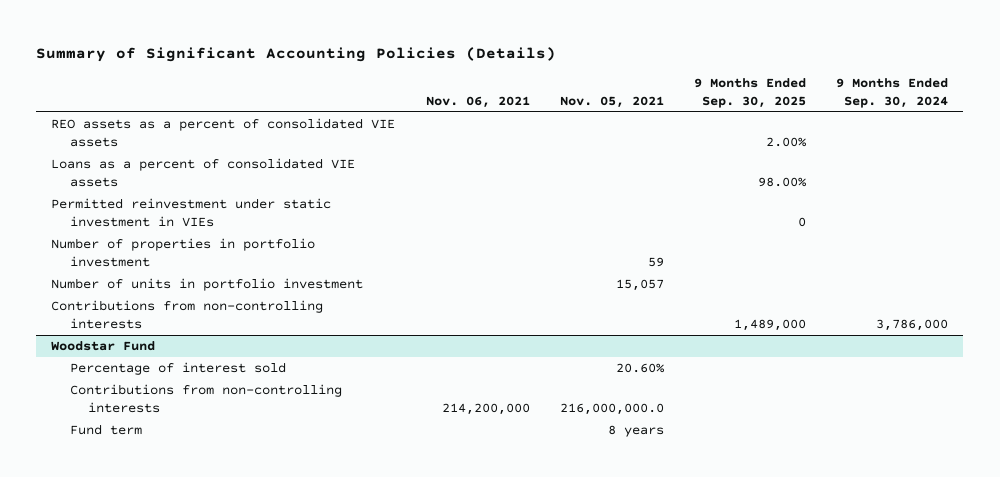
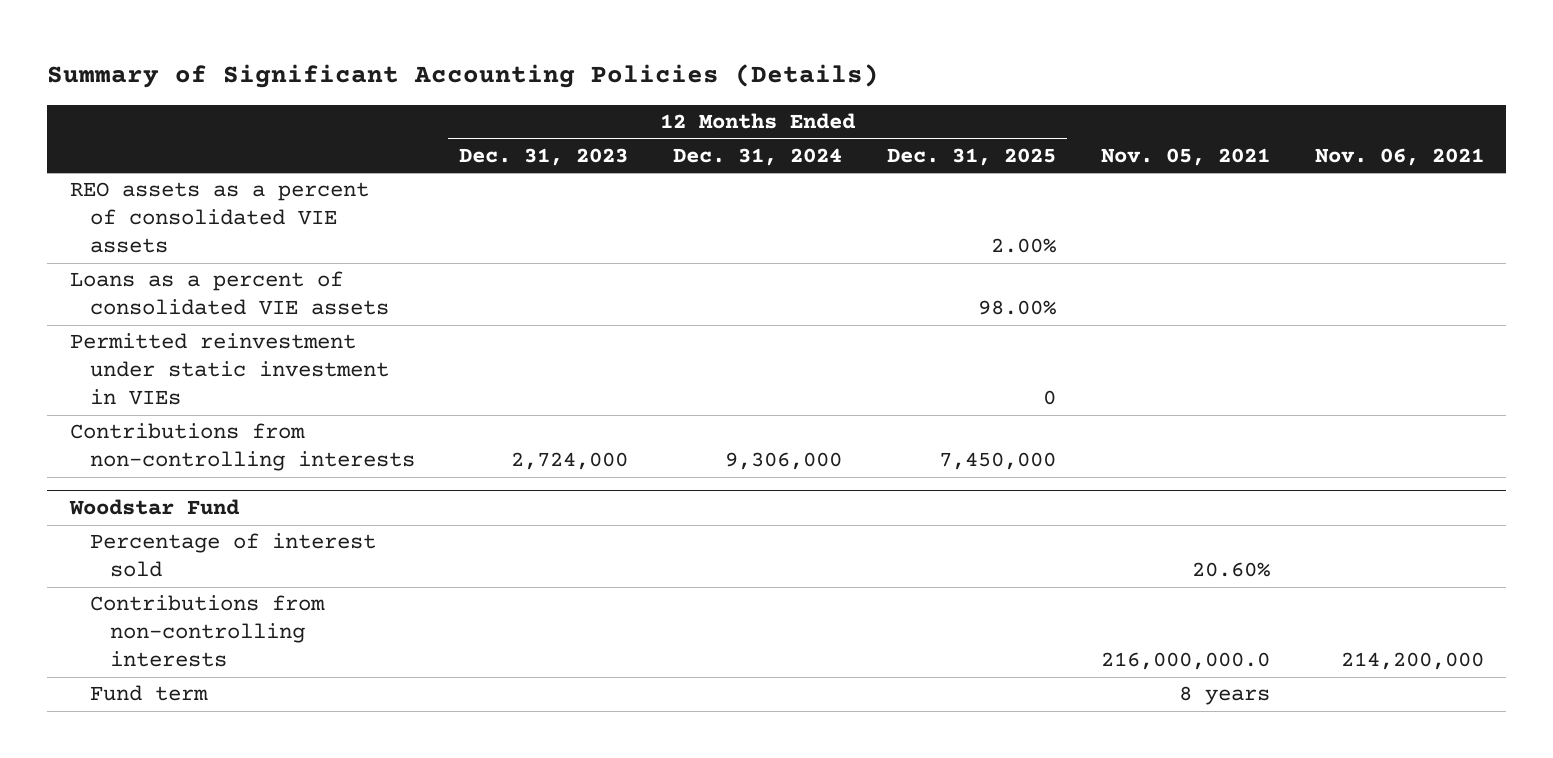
- | Nov. 06, 2021 | Nov. 05, 2021 | 9 Months Ended Sep. 30, 2025 | 9 Months Ended Sep. 30, 2024
+ | 12 Months Ended Dec. 31, 2023 | 12 Months Ended Dec. 31, 2024 | 12 Months Ended Dec. 31, 2025 | Nov. 05, 2021 | Nov. 06, 2021
- Number of properties in portfolio investment | | 59 | |
- Number of units in portfolio investment | | 15,057 | |

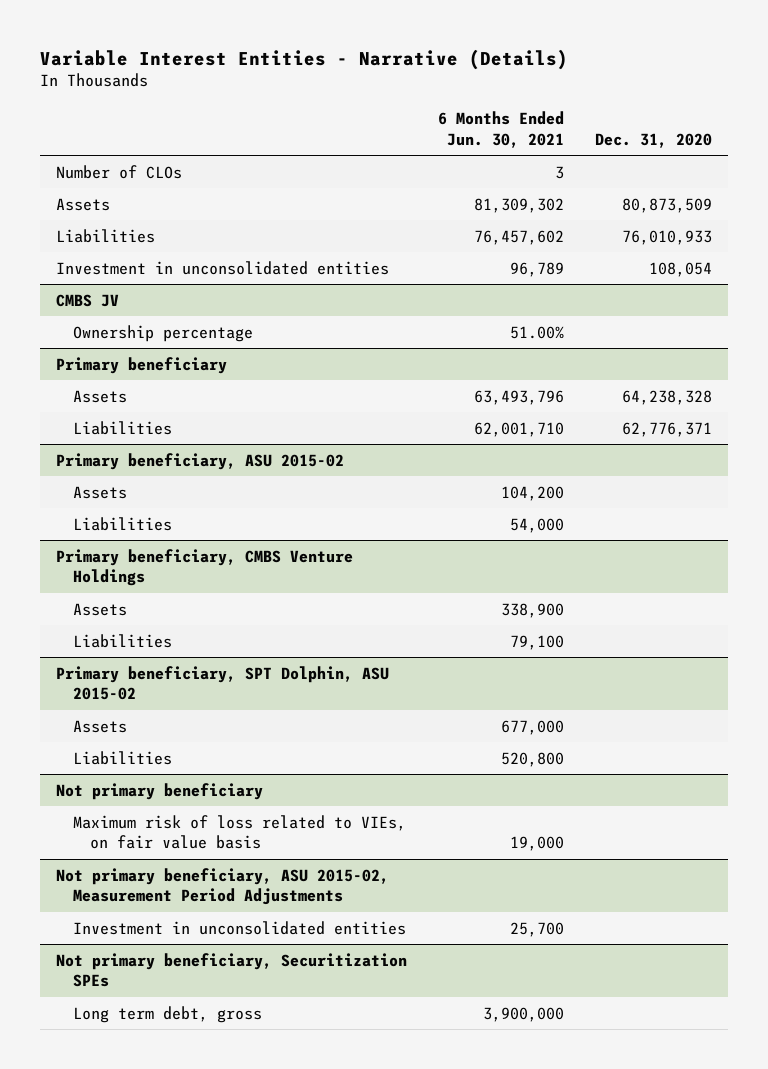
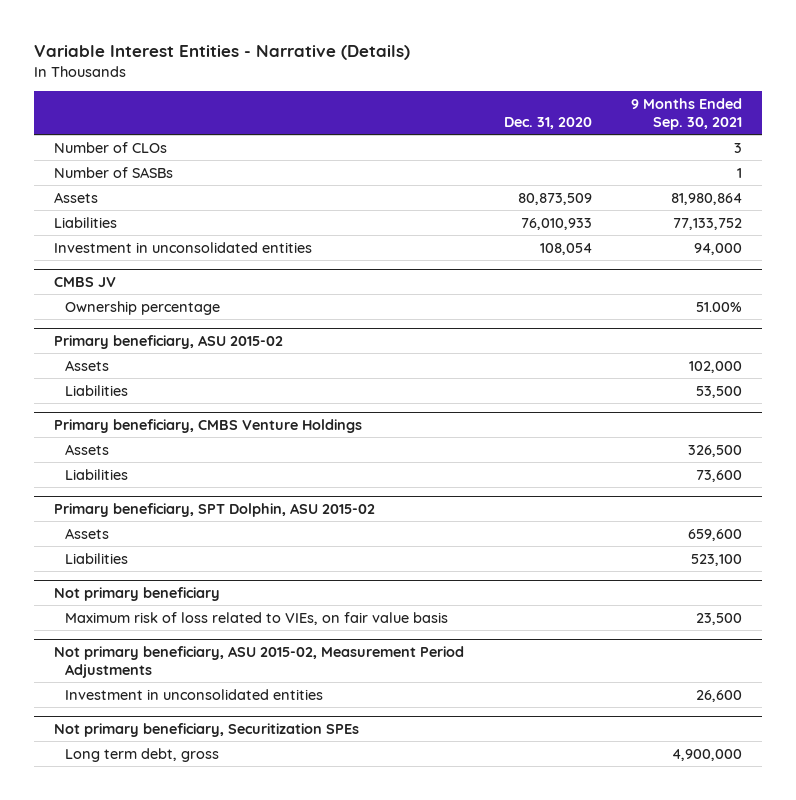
- | 6 Months Ended Jun. 30, 2021 | Dec. 31, 2020
+ | Dec. 31, 2020 | 9 Months Ended Sep. 30, 2021
+ Number of SASBs | | 1
- Primary beneficiary
- Assets | 63,493,796 | 64,238,328
- Liabilities | 62,001,710 | 62,776,371

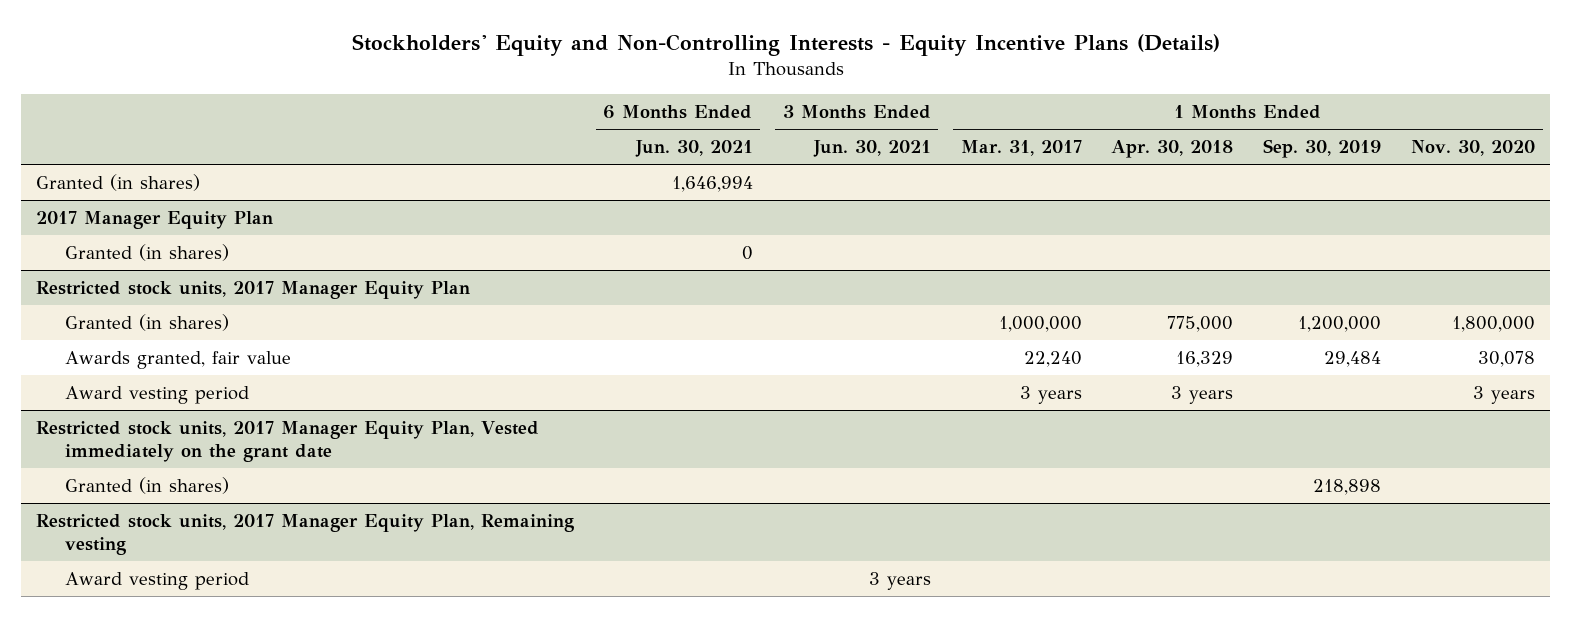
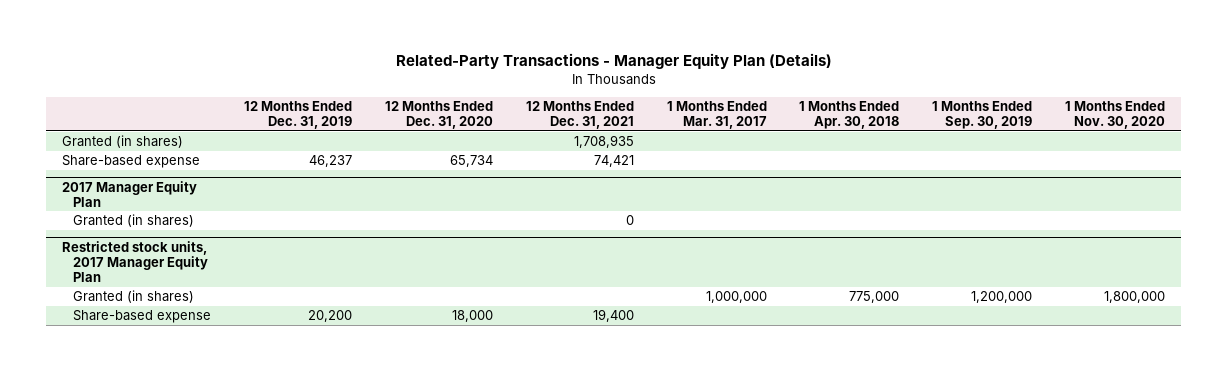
- Stockholders' Equity and Non-Controlling Interests - Equity Incentive Plans (Details)
+ Related-Party Transactions - Manager Equity Plan (Details)
- | 6 Months Ended Jun. 30, 2021 | 3 Months Ended Jun. 30, 2021 | 1 Months Ended Mar. 31, 2017 | 1 Months Ended Apr. 30, 2018 | 1 Months Ended Sep. 30, 2019 | 1 Months Ended Nov. 30, 2020
+ | 12 Months Ended Dec. 31, 2019 | 12 Months Ended Dec. 31, 2020 | 12 Months Ended Dec. 31, 2021 | 1 Months Ended Mar. 31, 2017 | 1 Months Ended Apr. 30, 2018 | 1 Months Ended Sep. 30, 2019 | 1 Months Ended Nov. 30, 2020
+ Share-based expense | 46,237 | 65,734 | 74,421 | | | |
@ Restricted stock units, 2017 Manager Equity Plan
- Awards granted, fair value | | | 22,240 | 16,329 | 29,484 | 30,078
- Award vesting period | | | 3 years | 3 years | | 3 years
- Restricted stock units, 2017 Manager Equity Plan, Vested immediately on the grant date
- Granted (in shares) | | | | | 218,898 |
- Restricted stock units, 2017 Manager Equity Plan, Remaining vesting
- Award vesting period | | 3 years | | | |
@ Restricted stock units, 2017 Manager Equity Plan
+ Share-based expense | 20,200 | 18,000 | 19,400 | | | |

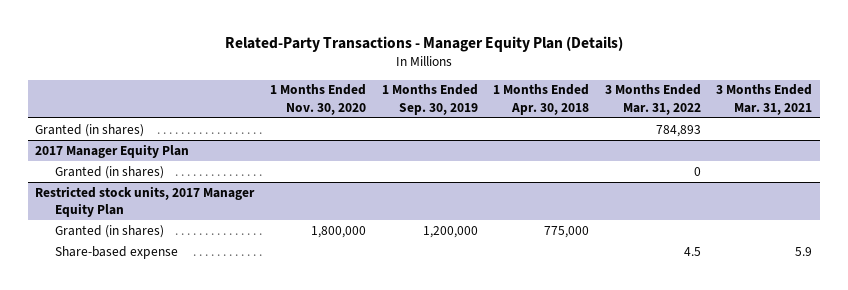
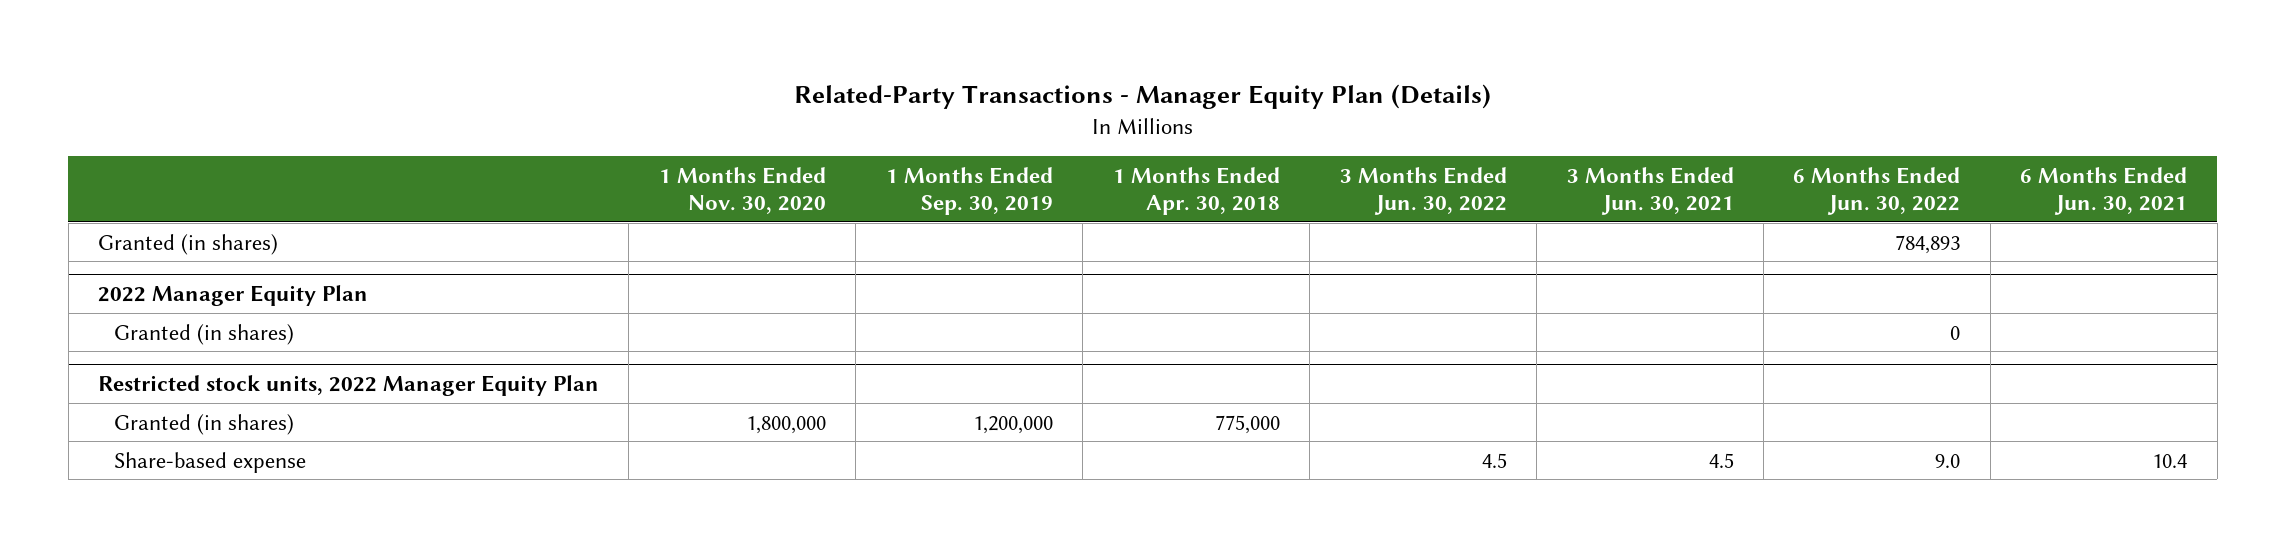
- | 1 Months Ended Nov. 30, 2020 | 1 Months Ended Sep. 30, 2019 | 1 Months Ended Apr. 30, 2018 | 3 Months Ended Mar. 31, 2022 | 3 Months Ended Mar. 31, 2021
+ | 1 Months Ended Nov. 30, 2020 | 1 Months Ended Sep. 30, 2019 | 1 Months Ended Apr. 30, 2018 | 3 Months Ended Jun. 30, 2022 | 3 Months Ended Jun. 30, 2021 | 6 Months Ended Jun. 30, 2022 | 6 Months Ended Jun. 30, 2021
- 2017 Manager Equity Plan
+ 2022 Manager Equity Plan
- Restricted stock units, 2017 Manager Equity Plan
+ Restricted stock units, 2022 Manager Equity Plan

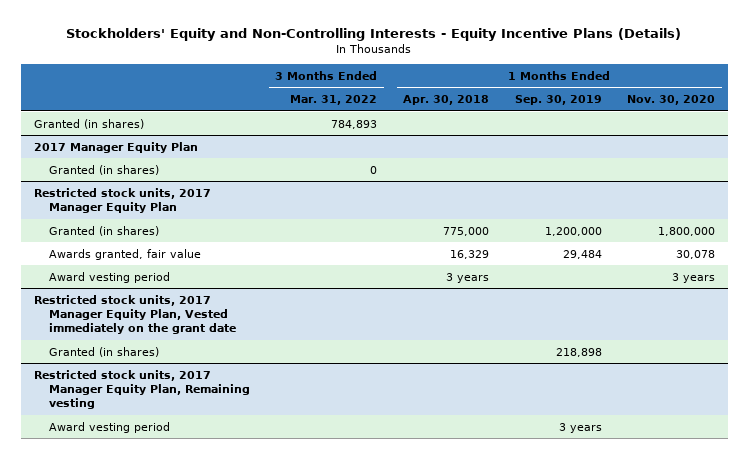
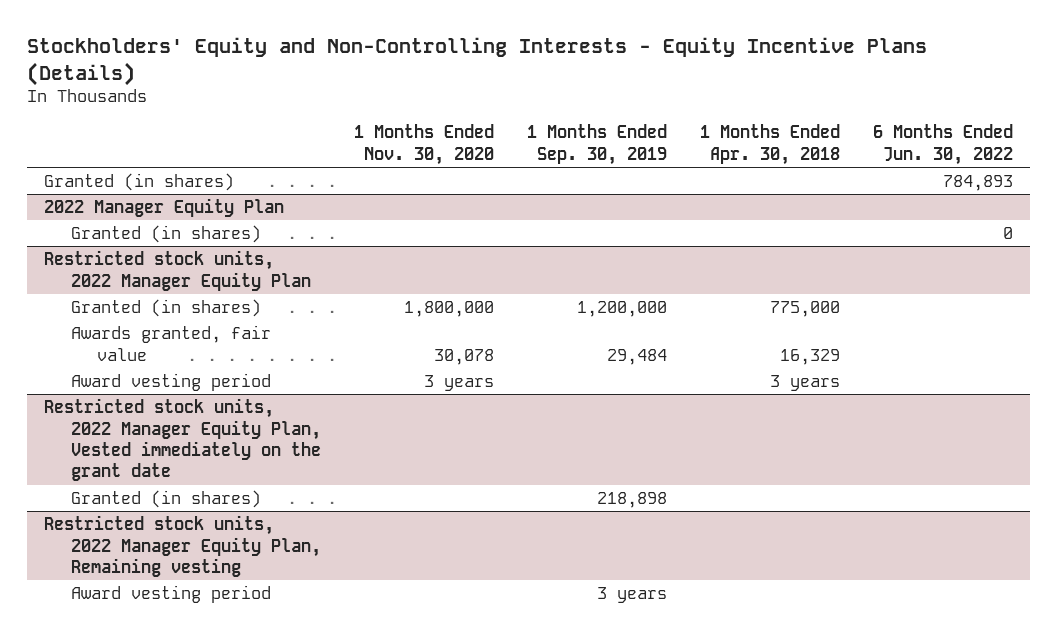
- | 3 Months Ended Mar. 31, 2022 | 1 Months Ended Apr. 30, 2018 | 1 Months Ended Sep. 30, 2019 | 1 Months Ended Nov. 30, 2020
+ | 1 Months Ended Nov. 30, 2020 | 1 Months Ended Sep. 30, 2019 | 1 Months Ended Apr. 30, 2018 | 6 Months Ended Jun. 30, 2022
- 2017 Manager Equity Plan
+ 2022 Manager Equity Plan
- Restricted stock units, 2017 Manager Equity Plan
+ Restricted stock units, 2022 Manager Equity Plan
- Restricted stock units, 2017 Manager Equity Plan, Vested immediately on the grant date
+ Restricted stock units, 2022 Manager Equity Plan, Vested immediately on the grant date
- Restricted stock units, 2017 Manager Equity Plan, Remaining vesting
+ Restricted stock units, 2022 Manager Equity Plan, Remaining vesting

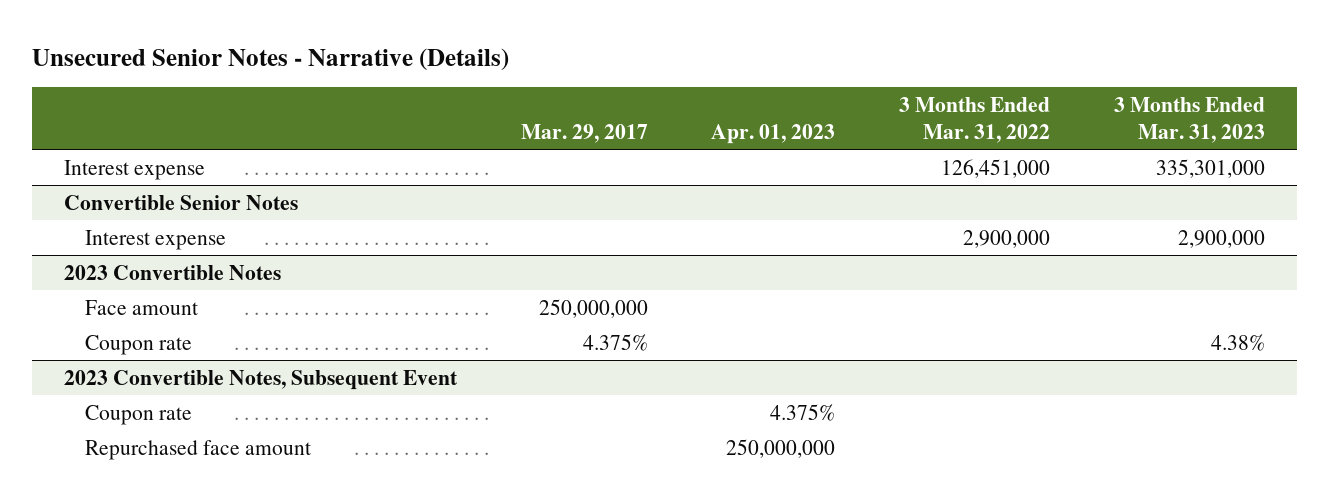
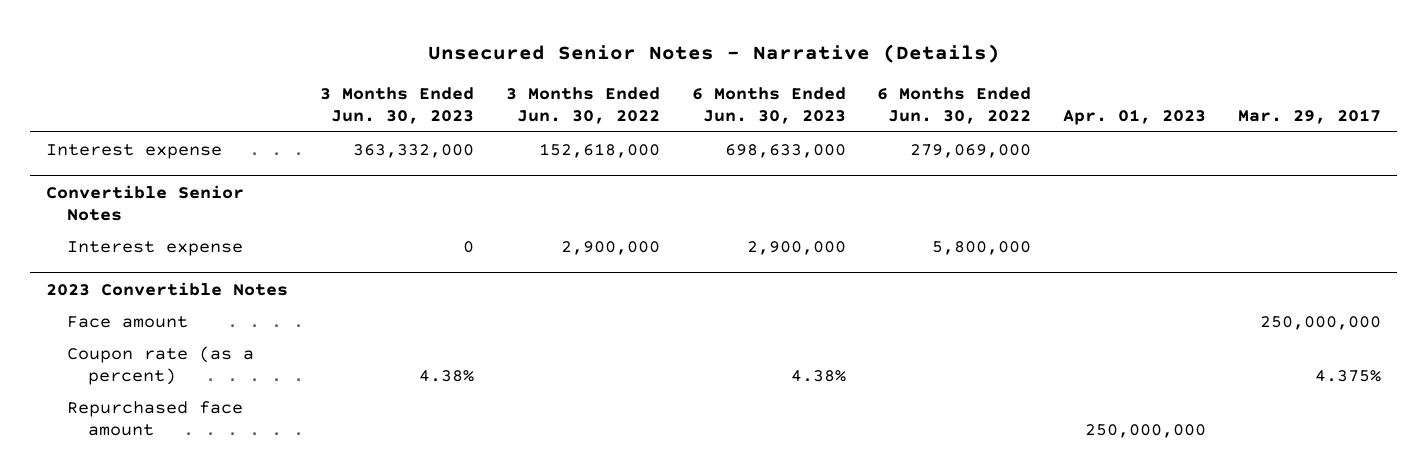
- | Mar. 29, 2017 | Apr. 01, 2023 | 3 Months Ended Mar. 31, 2022 | 3 Months Ended Mar. 31, 2023
+ | 3 Months Ended Jun. 30, 2023 | 3 Months Ended Jun. 30, 2022 | 6 Months Ended Jun. 30, 2023 | 6 Months Ended Jun. 30, 2022 | Apr. 01, 2023 | Mar. 29, 2017
@ 2023 Convertible Notes
- Coupon rate | 4.375% | | | 4.38%
- 2023 Convertible Notes, Subsequent Event
- Coupon rate | | 4.375% | |
- Repurchased face amount | | 250,000,000 | |
@ 2023 Convertible Notes
+ Coupon rate (as a percent) | 4.38% | | 4.38% | | | 4.375%
+ Repurchased face amount | | | | | 250,000,000 |

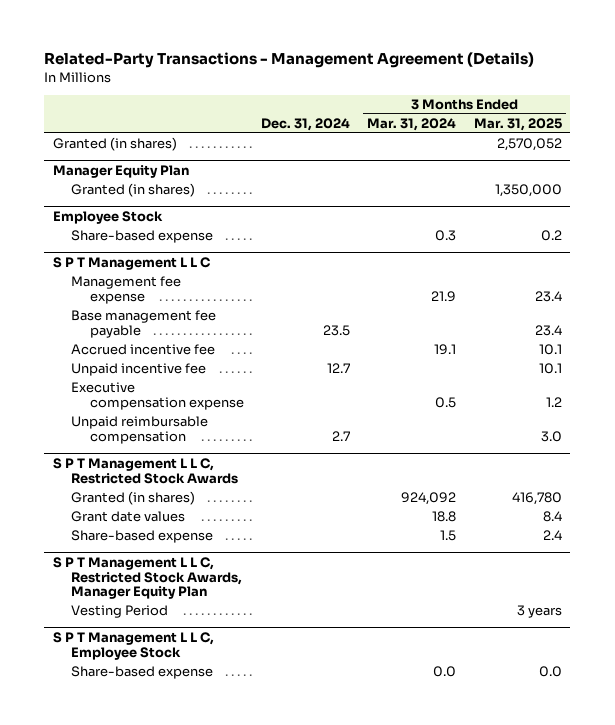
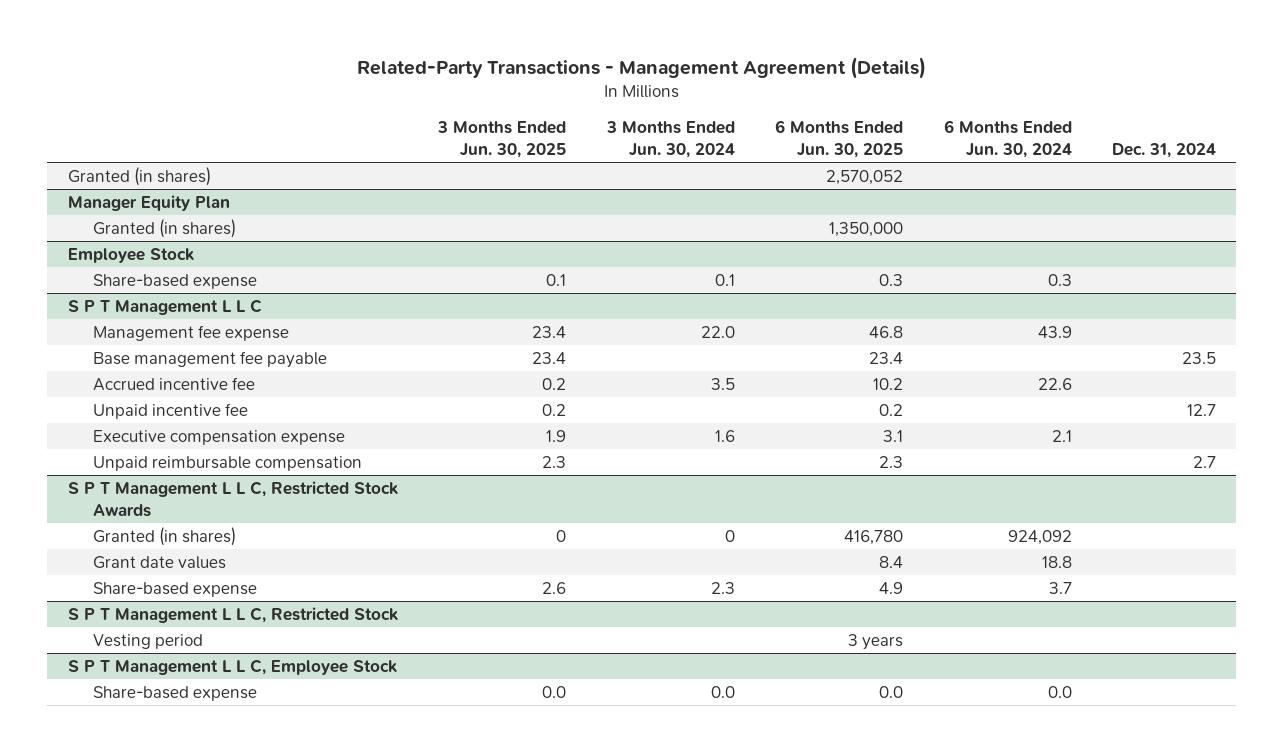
- | Dec. 31, 2024 | 3 Months Ended Mar. 31, 2024 | 3 Months Ended Mar. 31, 2025
+ | 3 Months Ended Jun. 30, 2025 | 3 Months Ended Jun. 30, 2024 | 6 Months Ended Jun. 30, 2025 | 6 Months Ended Jun. 30, 2024 | Dec. 31, 2024
- S P T Management L L C, Restricted Stock Awards, Manager Equity Plan
- Vesting Period | | | 3 years
+ S P T Management L L C, Restricted Stock
+ Vesting period | | | 3 years | |

